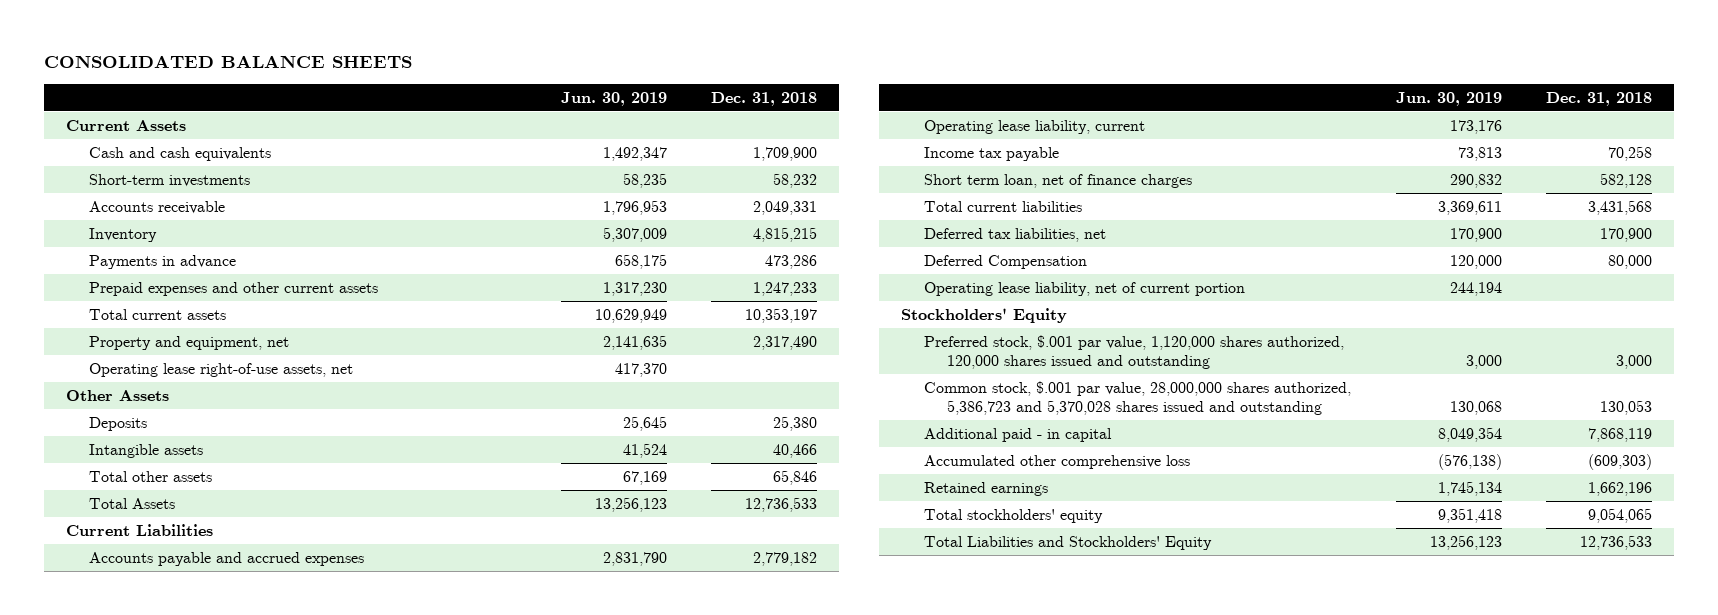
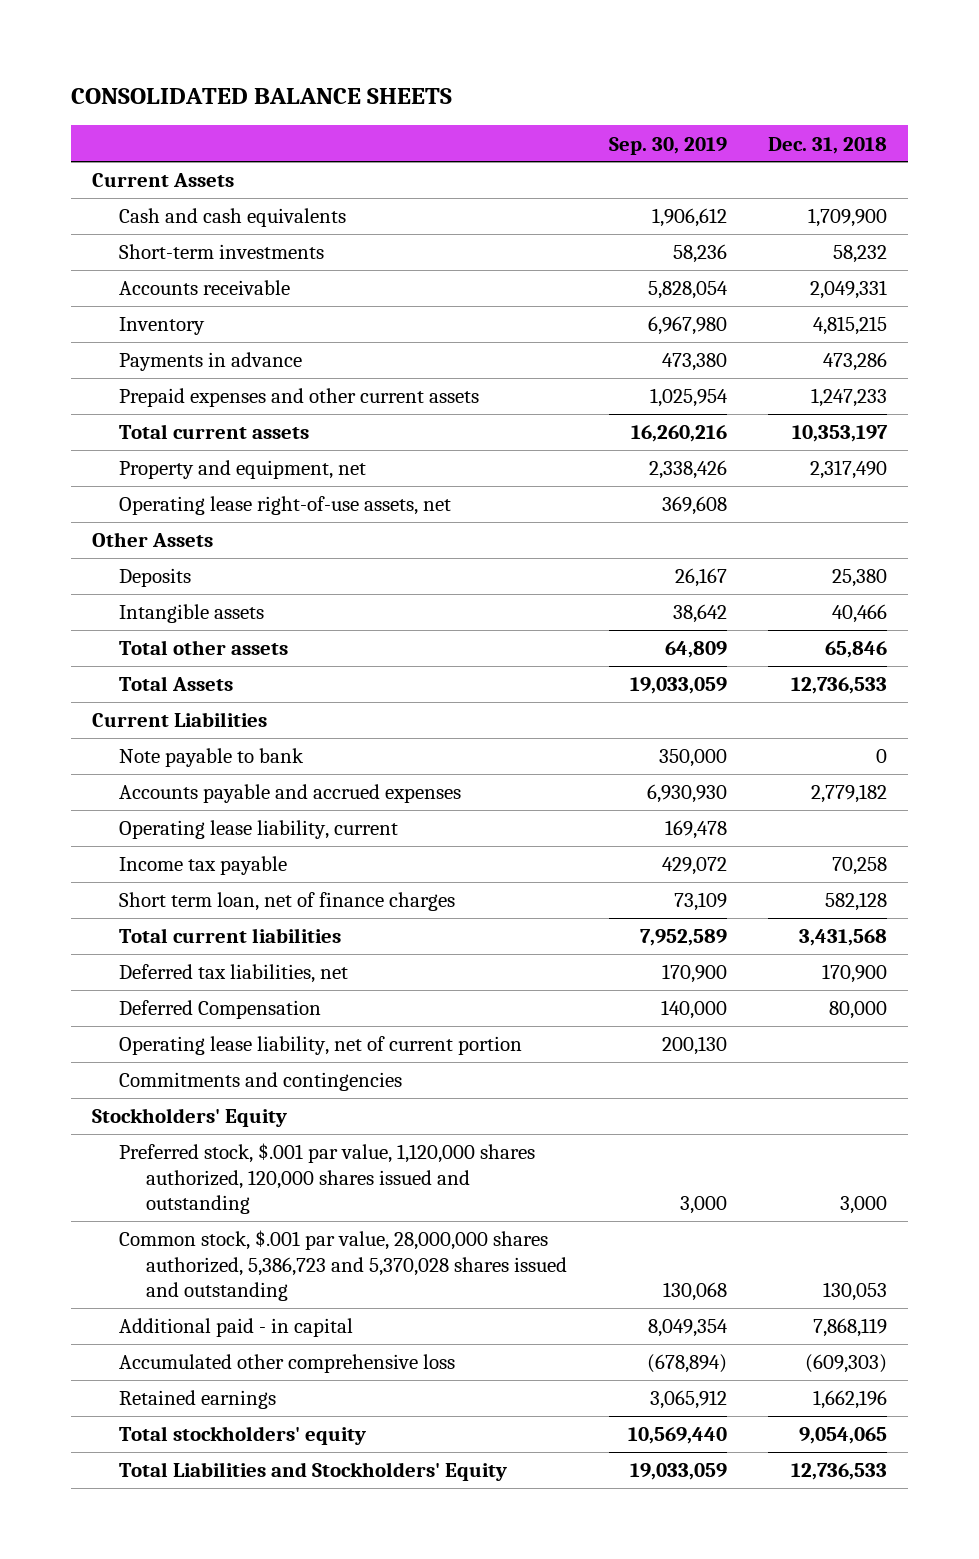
- | Jun. 30, 2019 | Dec. 31, 2018
+ | Sep. 30, 2019 | Dec. 31, 2018
+ Note payable to bank | 350,000 | 0
+ Commitments and contingencies

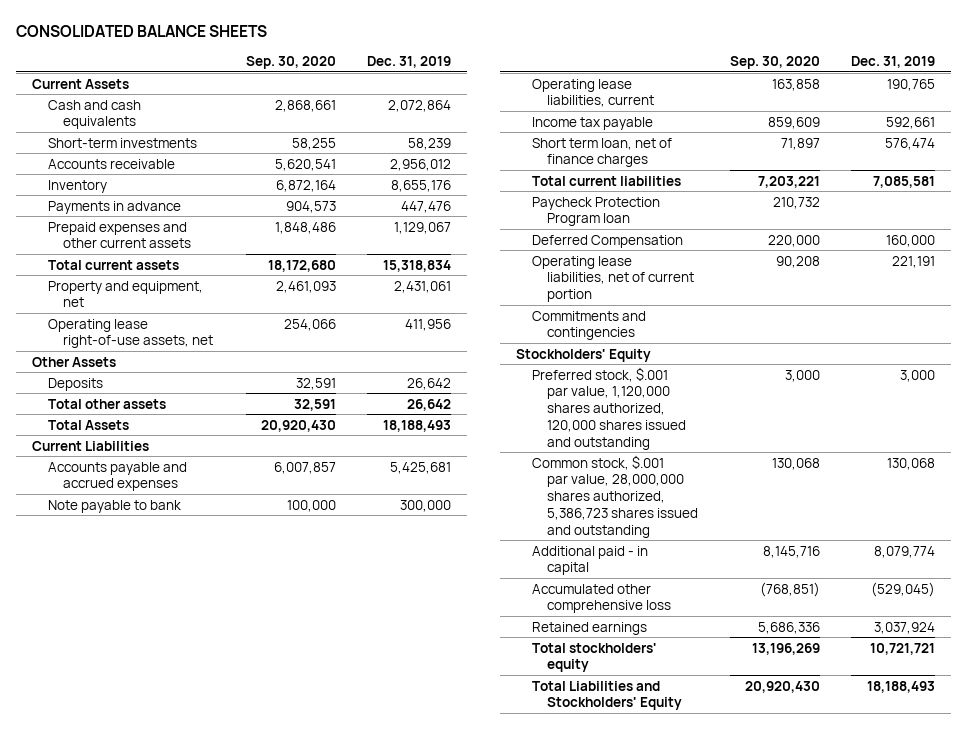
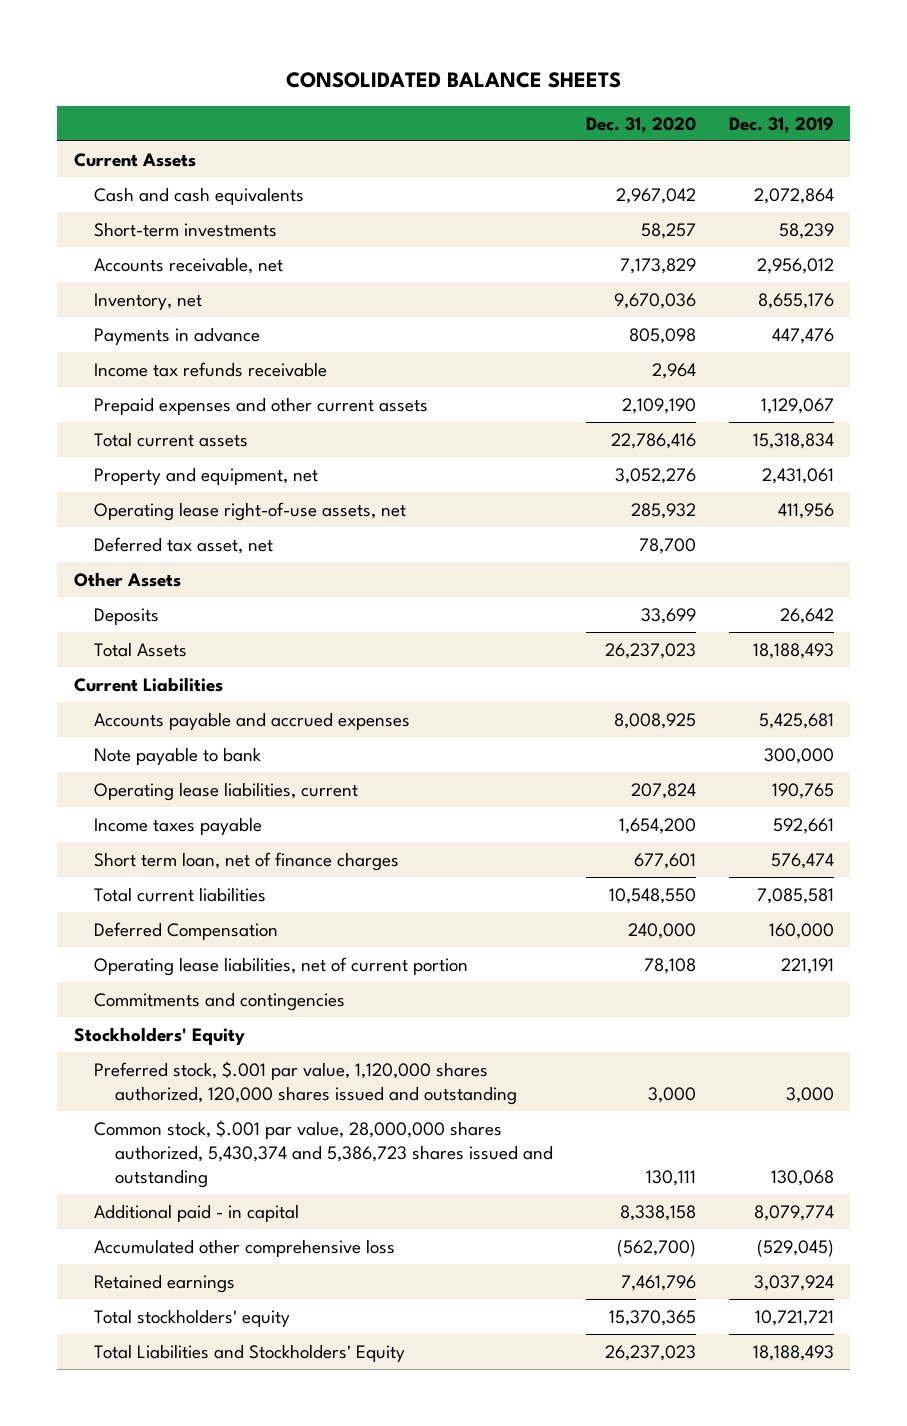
- | Sep. 30, 2020 | Dec. 31, 2019
+ | Dec. 31, 2020 | Dec. 31, 2019
- Accounts receivable | 5,620,541 | 2,956,012
- Inventory | 6,872,164 | 8,655,176
+ Accounts receivable, net | 7,173,829 | 2,956,012
+ Inventory, net | 9,670,036 | 8,655,176
+ Income tax refunds receivable | 2,964 |
+ Deferred tax asset, net | 78,700 |
- Total other assets | 32,591 | 26,642
- Income tax payable | 859,609 | 592,661
+ Income taxes payable | 1,654,200 | 592,661
- Paycheck Protection Program loan | 210,732 |
- Common stock, $.001 par value, 28,000,000 shares authorized, 5,386,723 shares issued and outstanding | 130,068 | 130,068
+ Common stock, $.001 par value, 28,000,000 shares authorized, 5,430,374 and 5,386,723 shares issued and outstanding | 130,111 | 130,068

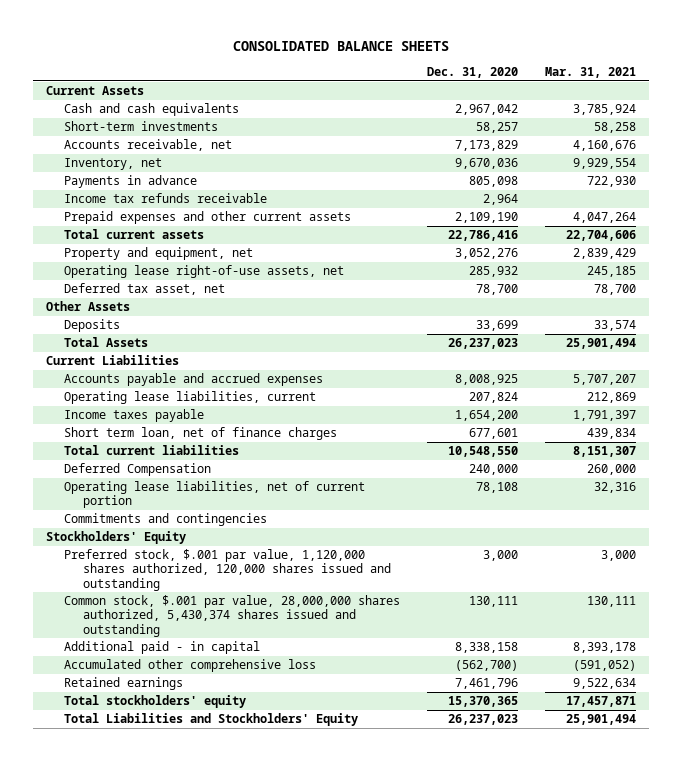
- | Dec. 31, 2020 | Dec. 31, 2019
+ | Dec. 31, 2020 | Mar. 31, 2021
- Note payable to bank | | 300,000
- Common stock, $.001 par value, 28,000,000 shares authorized, 5,430,374 and 5,386,723 shares issued and outstanding | 130,111 | 130,068
+ Common stock, $.001 par value, 28,000,000 shares authorized, 5,430,374 shares issued and outstanding | 130,111 | 130,111

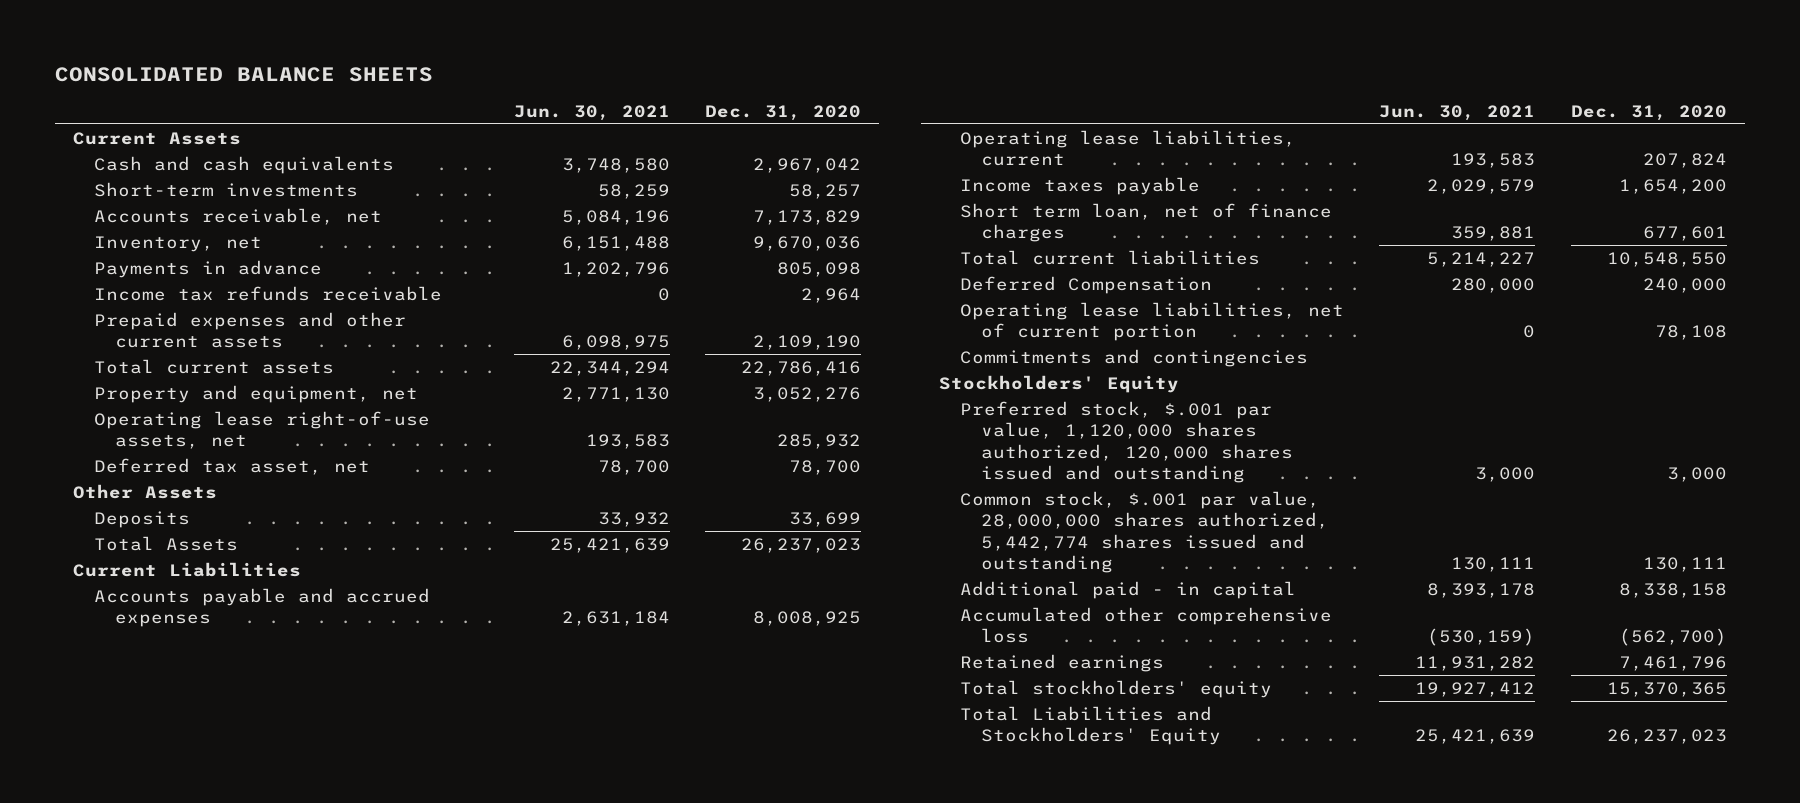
- | Dec. 31, 2020 | Mar. 31, 2021
+ | Jun. 30, 2021 | Dec. 31, 2020
- Common stock, $.001 par value, 28,000,000 shares authorized, 5,430,374 shares issued and outstanding | 130,111 | 130,111
+ Common stock, $.001 par value, 28,000,000 shares authorized, 5,442,774 shares issued and outstanding | 130,111 | 130,111

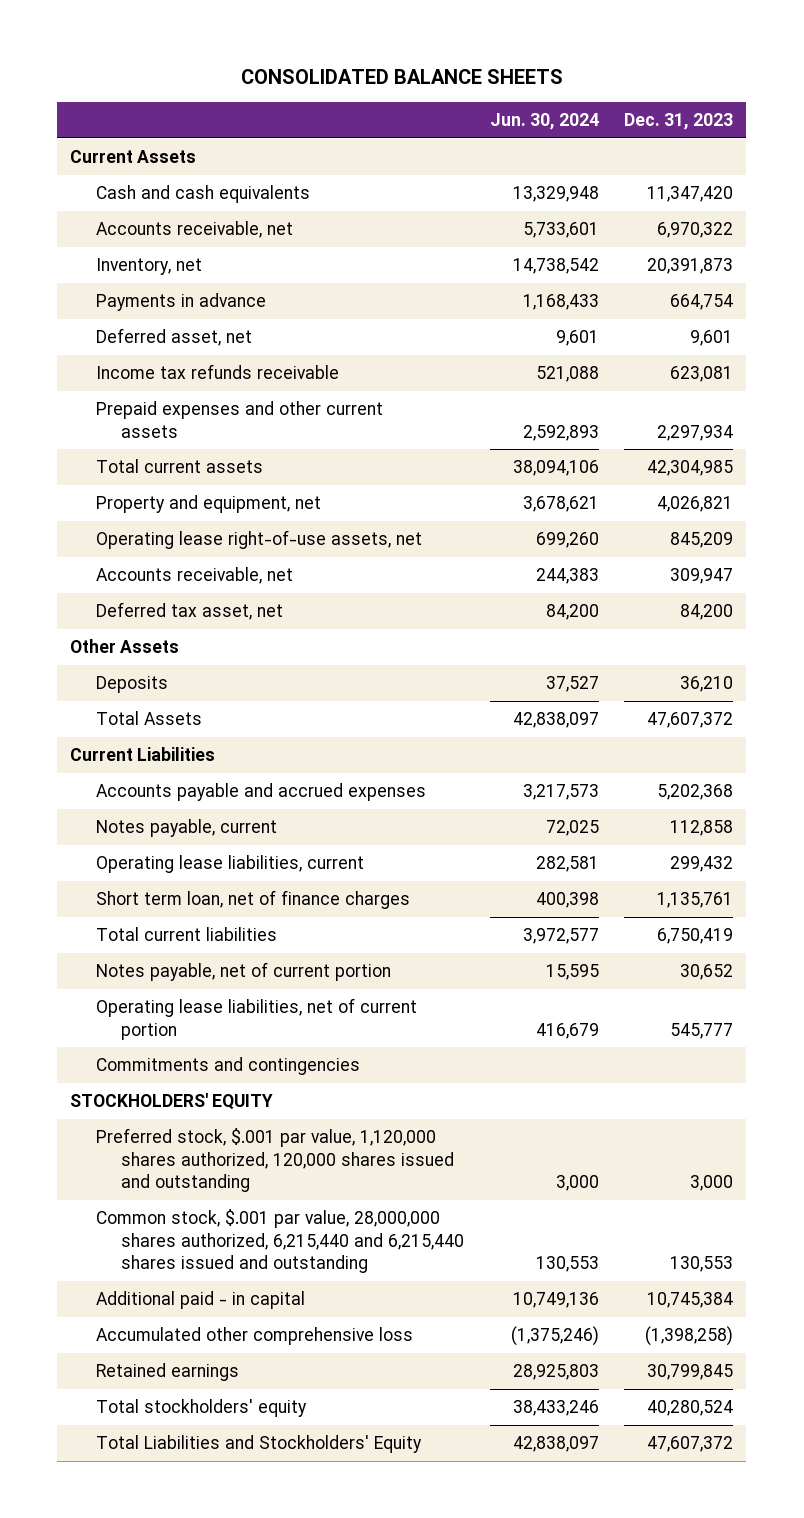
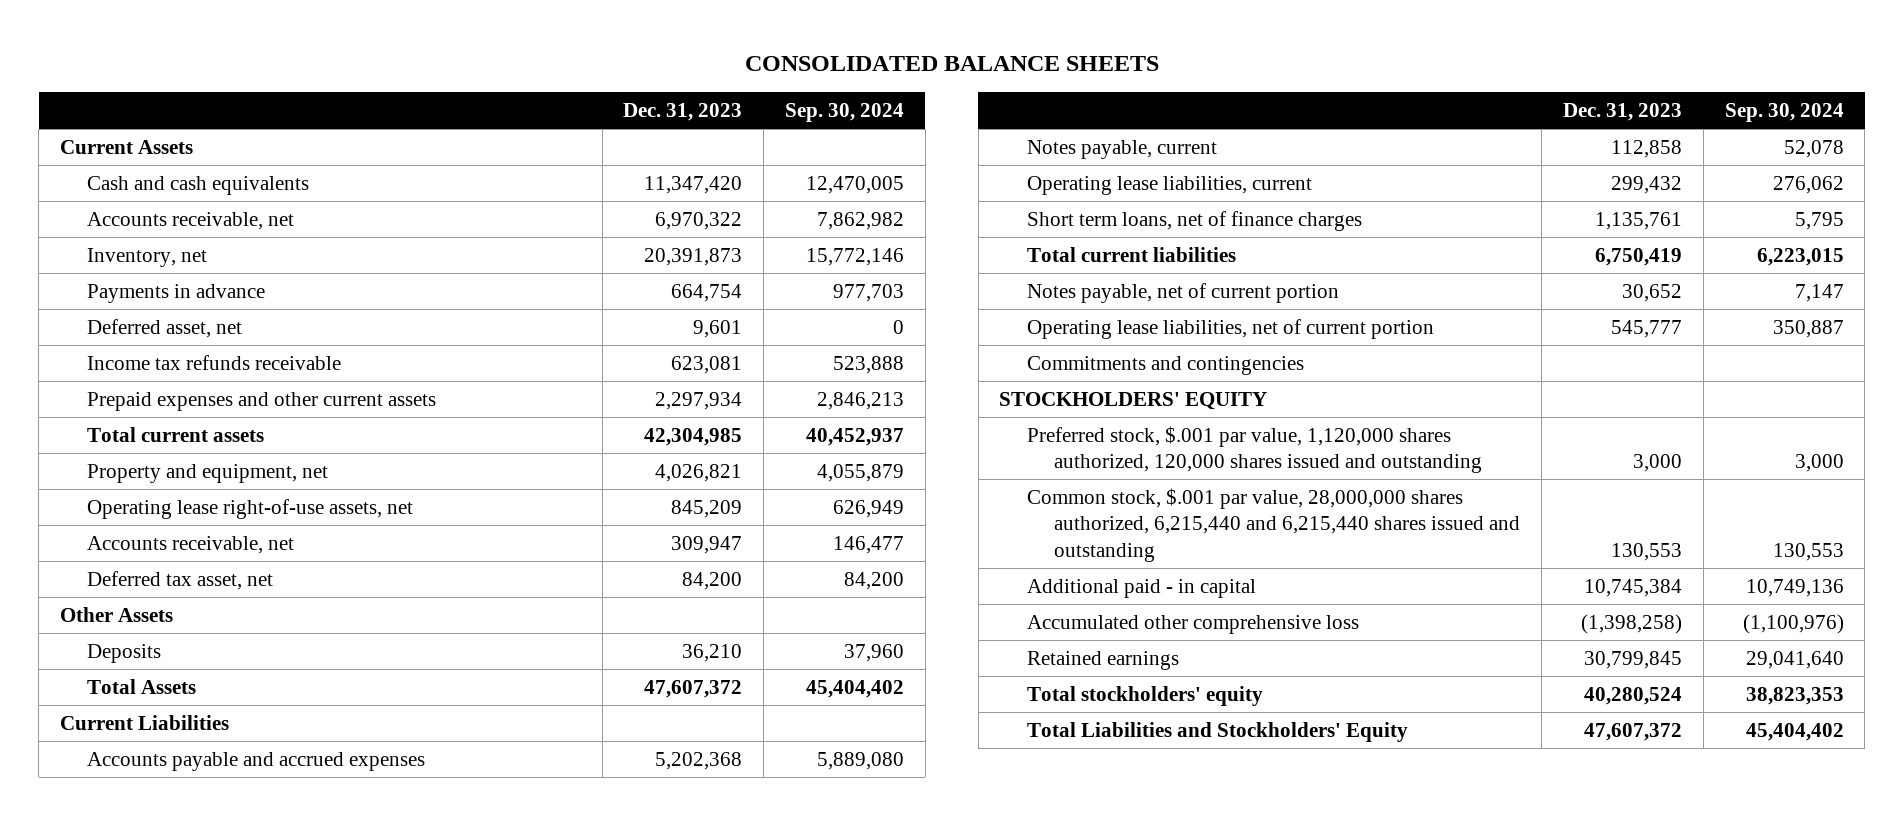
- | Jun. 30, 2024 | Dec. 31, 2023
+ | Dec. 31, 2023 | Sep. 30, 2024
- Short term loan, net of finance charges | 400,398 | 1,135,761
+ Short term loans, net of finance charges | 1,135,761 | 5,795

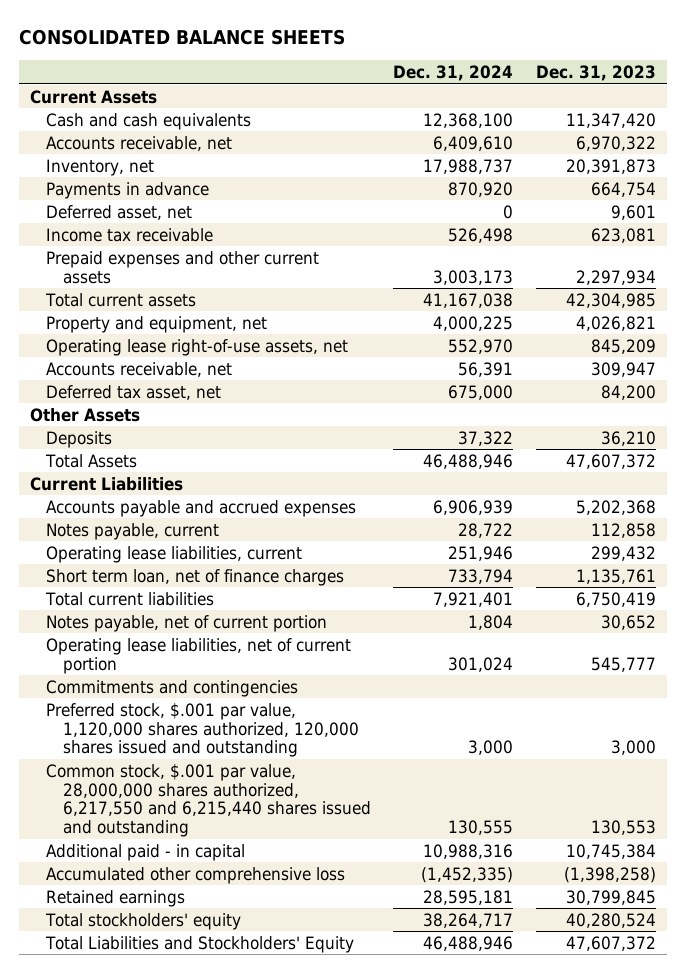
- | Dec. 31, 2023 | Sep. 30, 2024
+ | Dec. 31, 2024 | Dec. 31, 2023
- Income tax refunds receivable | 623,081 | 523,888
+ Income tax receivable | 526,498 | 623,081
- Short term loans, net of finance charges | 1,135,761 | 5,795
+ Short term loan, net of finance charges | 733,794 | 1,135,761
- STOCKHOLDERS' EQUITY
- Common stock, $.001 par value, 28,000,000 shares authorized, 6,215,440 and 6,215,440 shares issued and outstanding | 130,553 | 130,553
+ Common stock, $.001 par value, 28,000,000 shares authorized, 6,217,550 and 6,215,440 shares issued and outstanding | 130,555 | 130,553

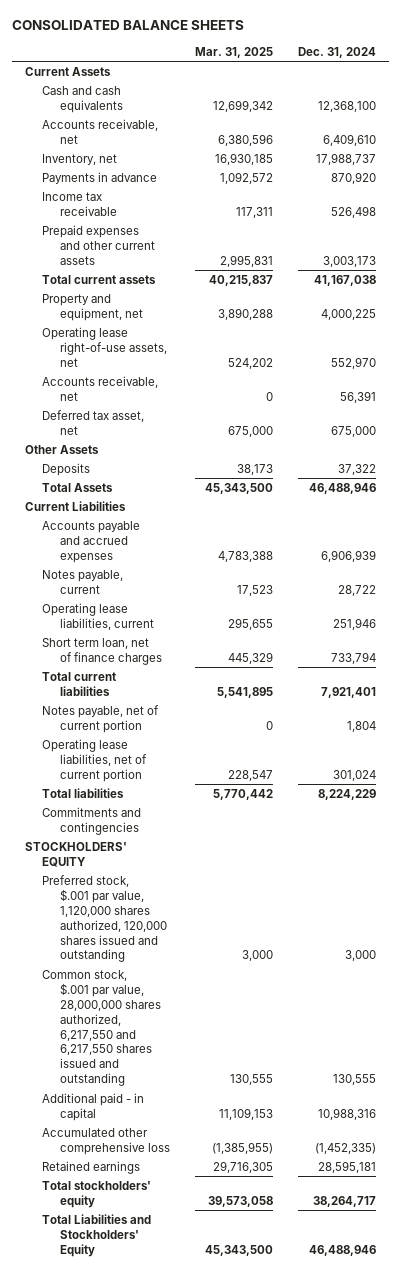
- | Dec. 31, 2024 | Dec. 31, 2023
+ | Mar. 31, 2025 | Dec. 31, 2024
- Deferred asset, net | 0 | 9,601
+ Total liabilities | 5,770,442 | 8,224,229
+ STOCKHOLDERS' EQUITY
- Common stock, $.001 par value, 28,000,000 shares authorized, 6,217,550 and 6,215,440 shares issued and outstanding | 130,555 | 130,553
+ Common stock, $.001 par value, 28,000,000 shares authorized, 6,217,550 and 6,217,550 shares issued and outstanding | 130,555 | 130,555

